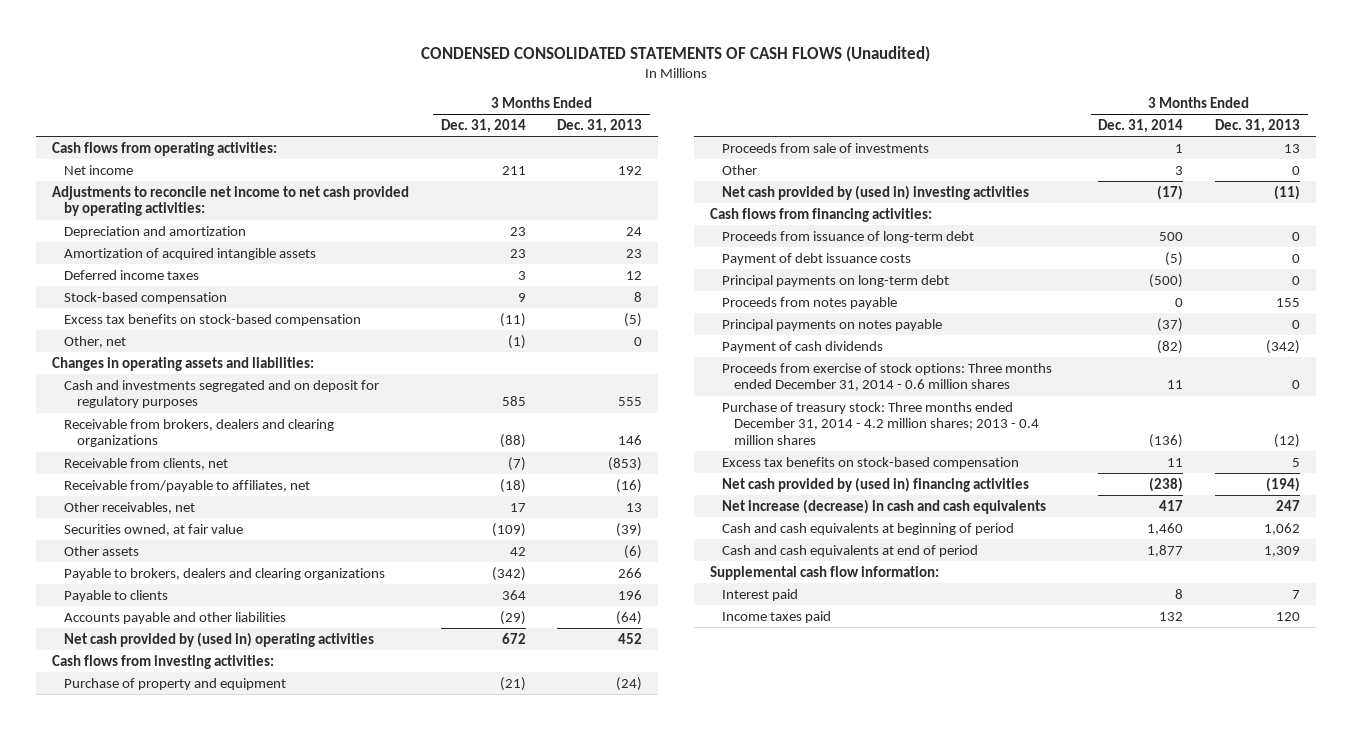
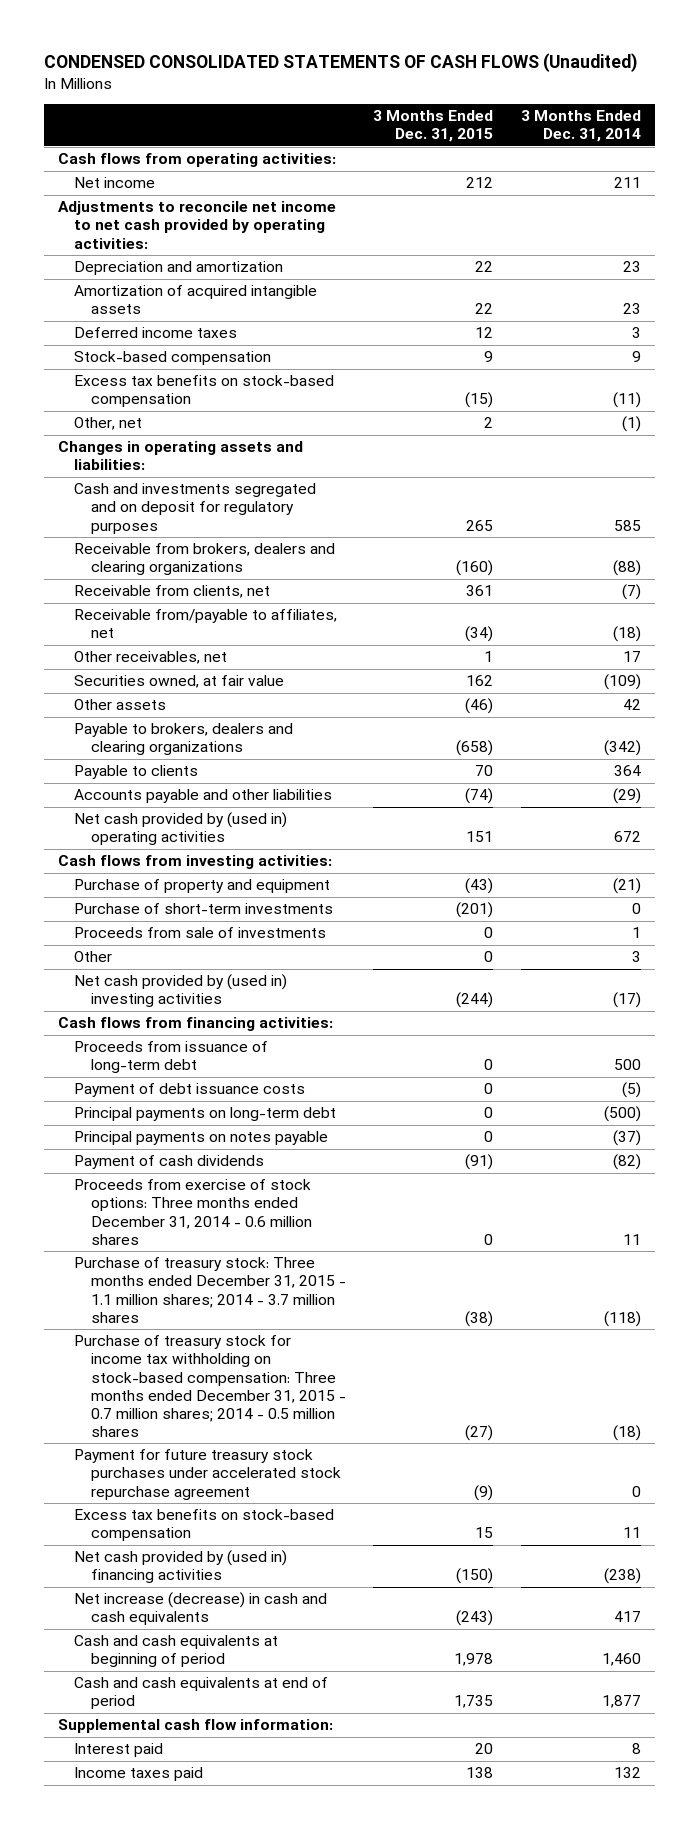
- | 3 Months Ended Dec. 31, 2014 | 3 Months Ended Dec. 31, 2013
+ | 3 Months Ended Dec. 31, 2015 | 3 Months Ended Dec. 31, 2014
+ Purchase of short-term investments | (201) | 0
- Proceeds from notes payable | 0 | 155
- Purchase of treasury stock: Three months ended December 31, 2014 - 4.2 million shares; 2013 - 0.4 million shares | (136) | (12)
+ Purchase of treasury stock: Three months ended December 31, 2015 - 1.1 million shares; 2014 - 3.7 million shares | (38) | (118)
+ Purchase of treasury stock for income tax withholding on stock-based compensation: Three months ended December 31, 2015 - 0.7 million shares; 2014 - 0.5 million shares | (27) | (18)
+ Payment for future treasury stock purchases under accelerated stock repurchase agreement | (9) | 0

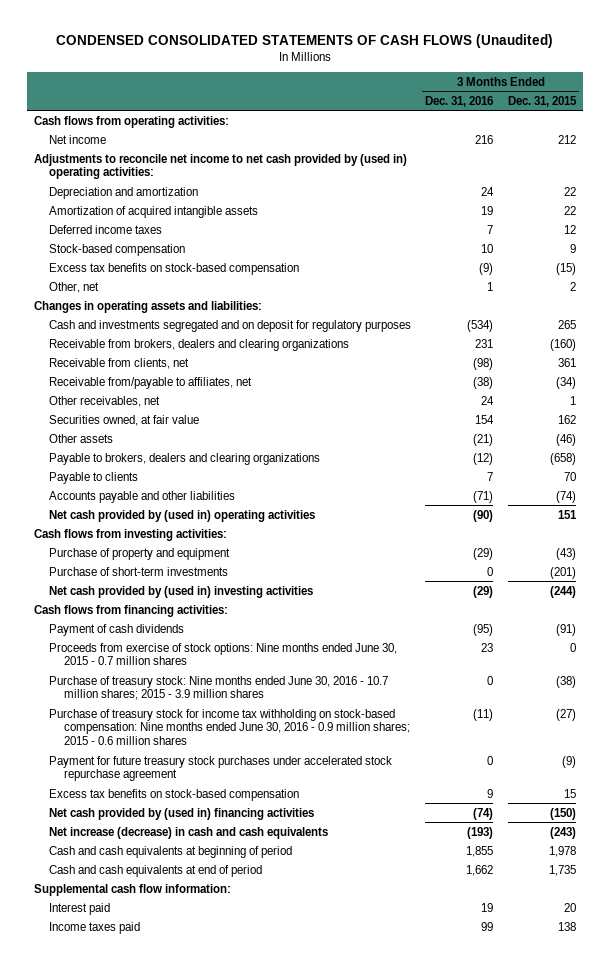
- | 3 Months Ended Dec. 31, 2015 | 3 Months Ended Dec. 31, 2014
+ | 3 Months Ended Dec. 31, 2016 | 3 Months Ended Dec. 31, 2015
- Adjustments to reconcile net income to net cash provided by operating activities:
+ Adjustments to reconcile net income to net cash provided by (used in) operating activities:
- Proceeds from sale of investments | 0 | 1
- Other | 0 | 3
- Proceeds from issuance of long-term debt | 0 | 500
- Payment of debt issuance costs | 0 | (5)
- Principal payments on long-term debt | 0 | (500)
- Principal payments on notes payable | 0 | (37)
- Proceeds from exercise of stock options: Three months ended December 31, 2014 - 0.6 million shares | 0 | 11
- Purchase of treasury stock: Three months ended December 31, 2015 - 1.1 million shares; 2014 - 3.7 million shares | (38) | (118)
- Purchase of treasury stock for income tax withholding on stock-based compensation: Three months ended December 31, 2015 - 0.7 million shares; 2014 - 0.5 million shares | (27) | (18)
+ Proceeds from exercise of stock options: Nine months ended June 30, 2015 - 0.7 million shares | 23 | 0
+ Purchase of treasury stock: Nine months ended June 30, 2016 - 10.7 million shares; 2015 - 3.9 million shares | 0 | (38)
+ Purchase of treasury stock for income tax withholding on stock-based compensation: Nine months ended June 30, 2016 - 0.9 million shares; 2015 - 0.6 million shares | (11) | (27)

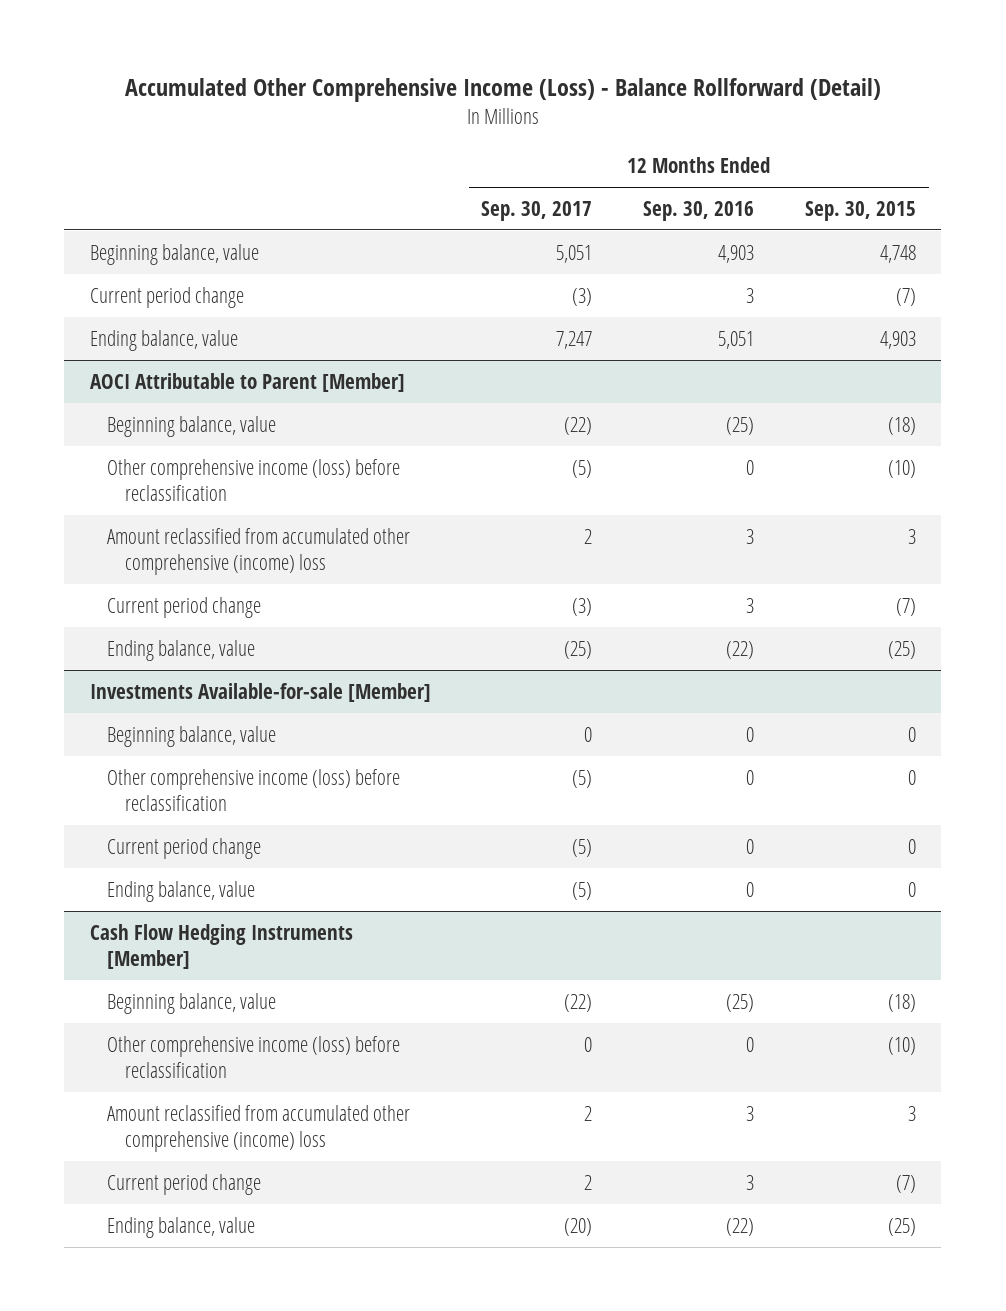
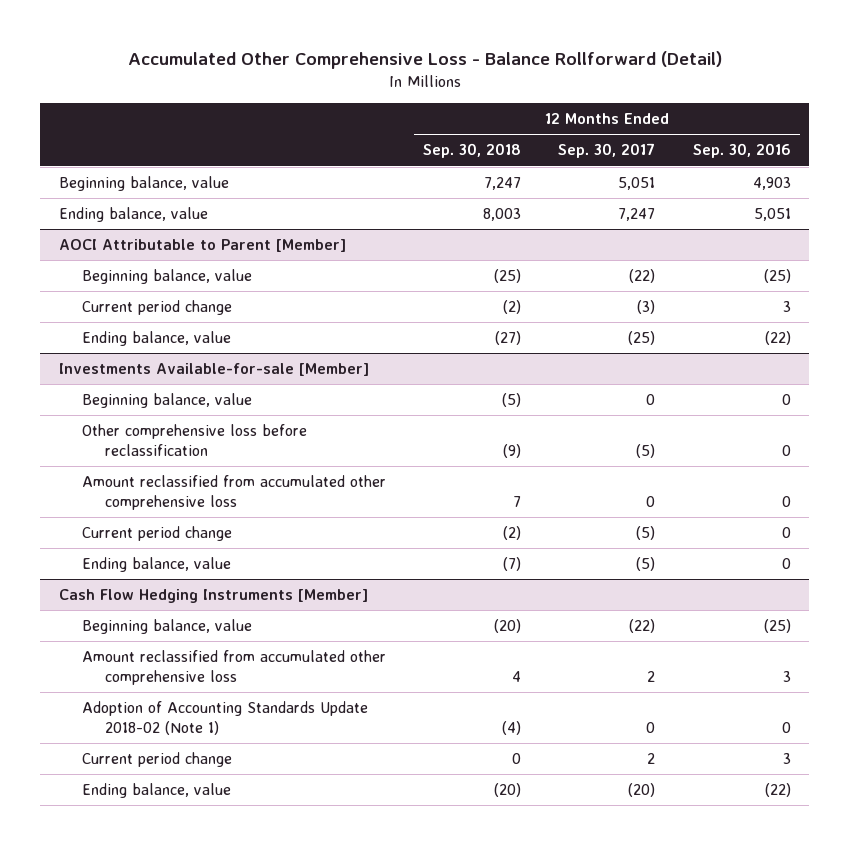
- Accumulated Other Comprehensive Income (Loss) - Balance Rollforward (Detail)
+ Accumulated Other Comprehensive Loss - Balance Rollforward (Detail)
- | 12 Months Ended Sep. 30, 2017 | 12 Months Ended Sep. 30, 2016 | 12 Months Ended Sep. 30, 2015
+ | 12 Months Ended Sep. 30, 2018 | 12 Months Ended Sep. 30, 2017 | 12 Months Ended Sep. 30, 2016
- Current period change | (3) | 3 | (7)
@ AOCI Attributable to Parent [Member]
- Other comprehensive income (loss) before reclassification | (5) | 0 | (10)
- Amount reclassified from accumulated other comprehensive (income) loss | 2 | 3 | 3
@ Investments Available-for-sale [Member]
- Other comprehensive income (loss) before reclassification | (5) | 0 | 0
+ Other comprehensive loss before reclassification | (9) | (5) | 0
+ Amount reclassified from accumulated other comprehensive loss | 7 | 0 | 0
@ Cash Flow Hedging Instruments [Member]
- Other comprehensive income (loss) before reclassification | 0 | 0 | (10)
- Amount reclassified from accumulated other comprehensive (income) loss | 2 | 3 | 3
+ Amount reclassified from accumulated other comprehensive loss | 4 | 2 | 3
+ Adoption of Accounting Standards Update 2018-02 (Note 1) | (4) | 0 | 0

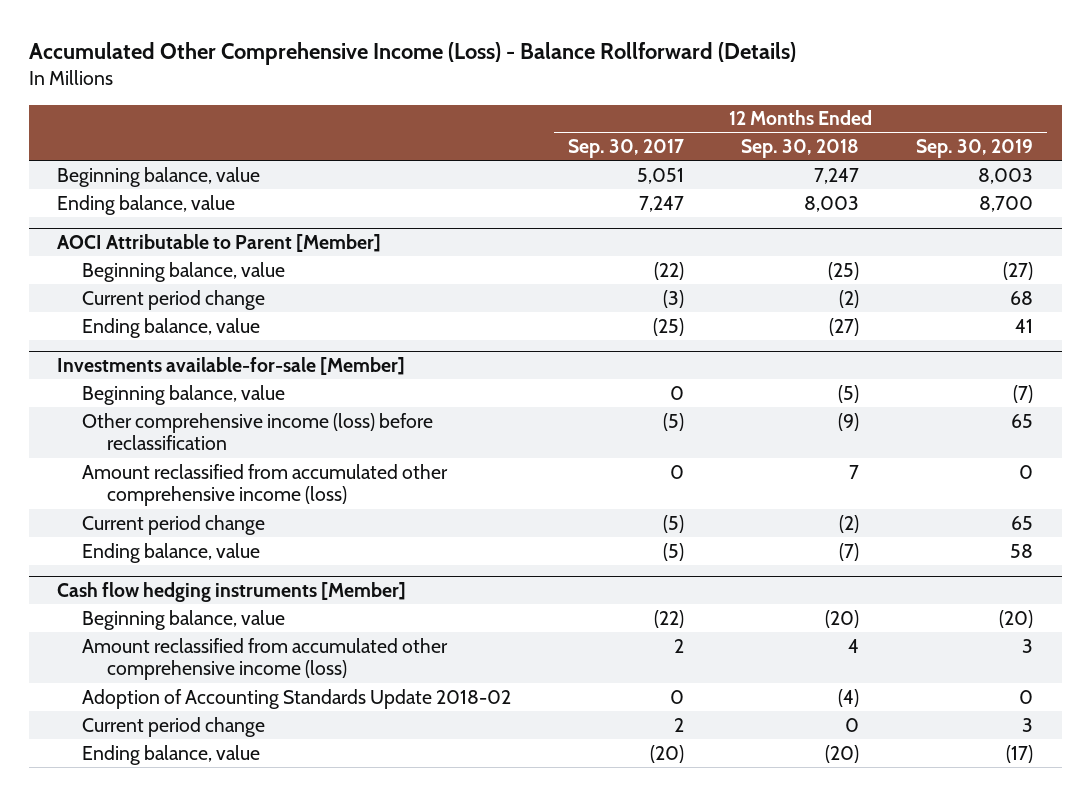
- Accumulated Other Comprehensive Loss - Balance Rollforward (Detail)
+ Accumulated Other Comprehensive Income (Loss) - Balance Rollforward (Details)
- | 12 Months Ended Sep. 30, 2018 | 12 Months Ended Sep. 30, 2017 | 12 Months Ended Sep. 30, 2016
+ | 12 Months Ended Sep. 30, 2017 | 12 Months Ended Sep. 30, 2018 | 12 Months Ended Sep. 30, 2019
- Investments Available-for-sale [Member]
+ Investments available-for-sale [Member]
- Other comprehensive loss before reclassification | (9) | (5) | 0
- Amount reclassified from accumulated other comprehensive loss | 7 | 0 | 0
+ Other comprehensive income (loss) before reclassification | (5) | (9) | 65
+ Amount reclassified from accumulated other comprehensive income (loss) | 0 | 7 | 0
- Cash Flow Hedging Instruments [Member]
+ Cash flow hedging instruments [Member]
- Amount reclassified from accumulated other comprehensive loss | 4 | 2 | 3
- Adoption of Accounting Standards Update 2018-02 (Note 1) | (4) | 0 | 0
+ Amount reclassified from accumulated other comprehensive income (loss) | 2 | 4 | 3
+ Adoption of Accounting Standards Update 2018-02 | 0 | (4) | 0

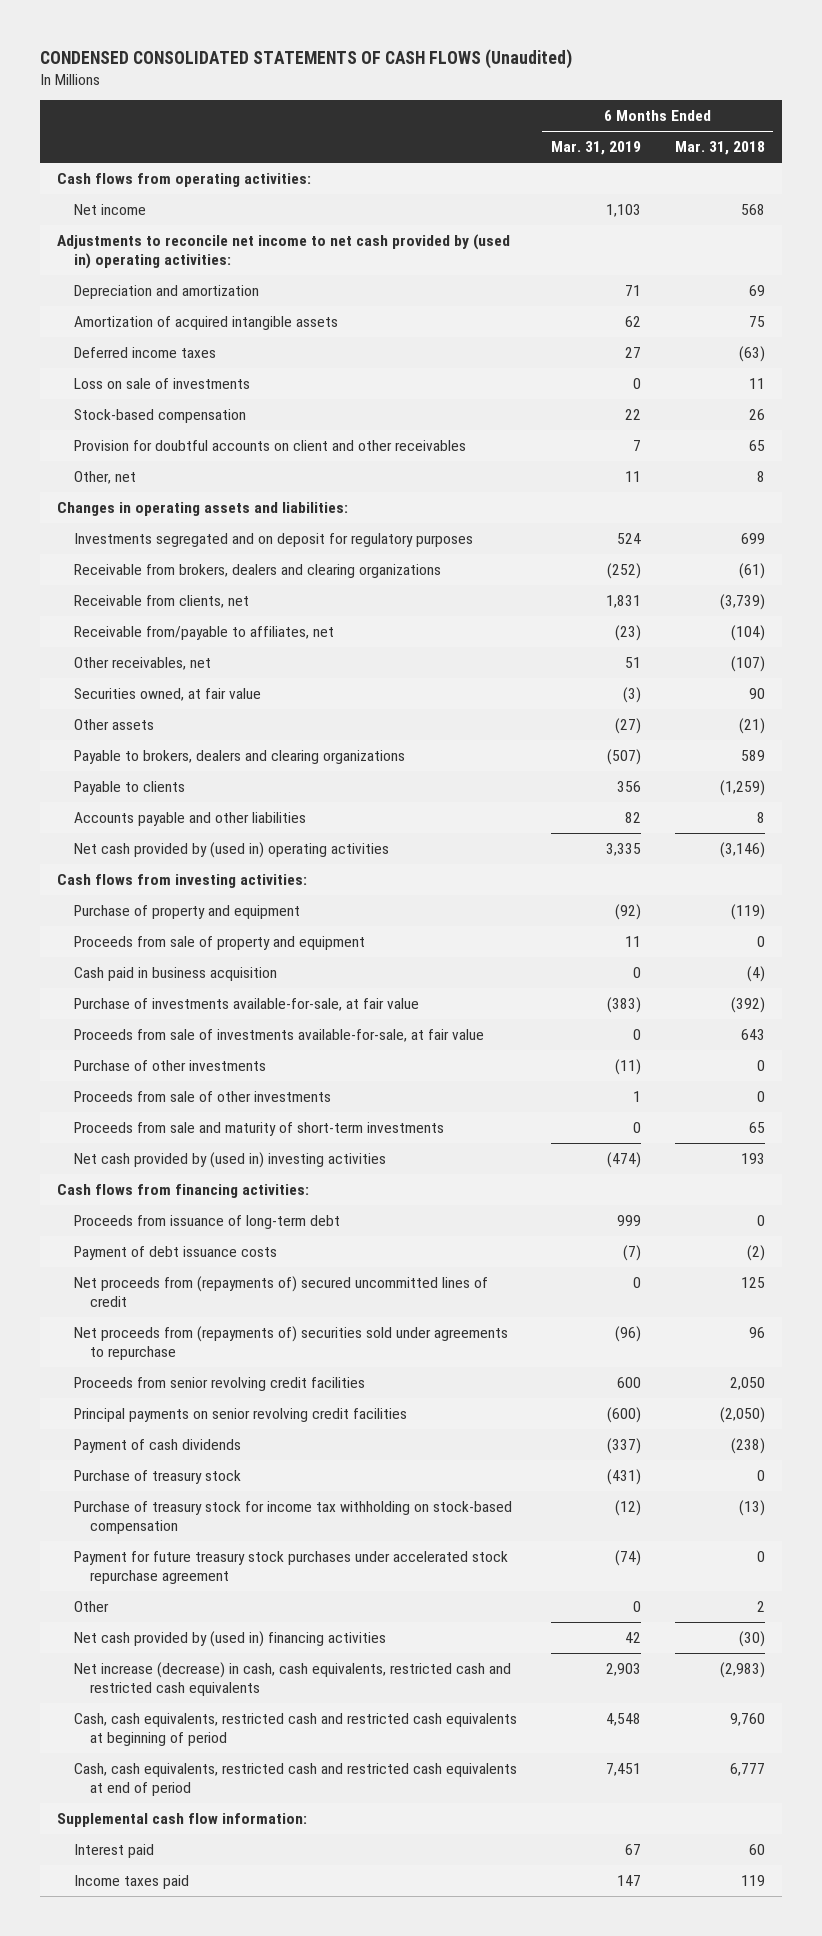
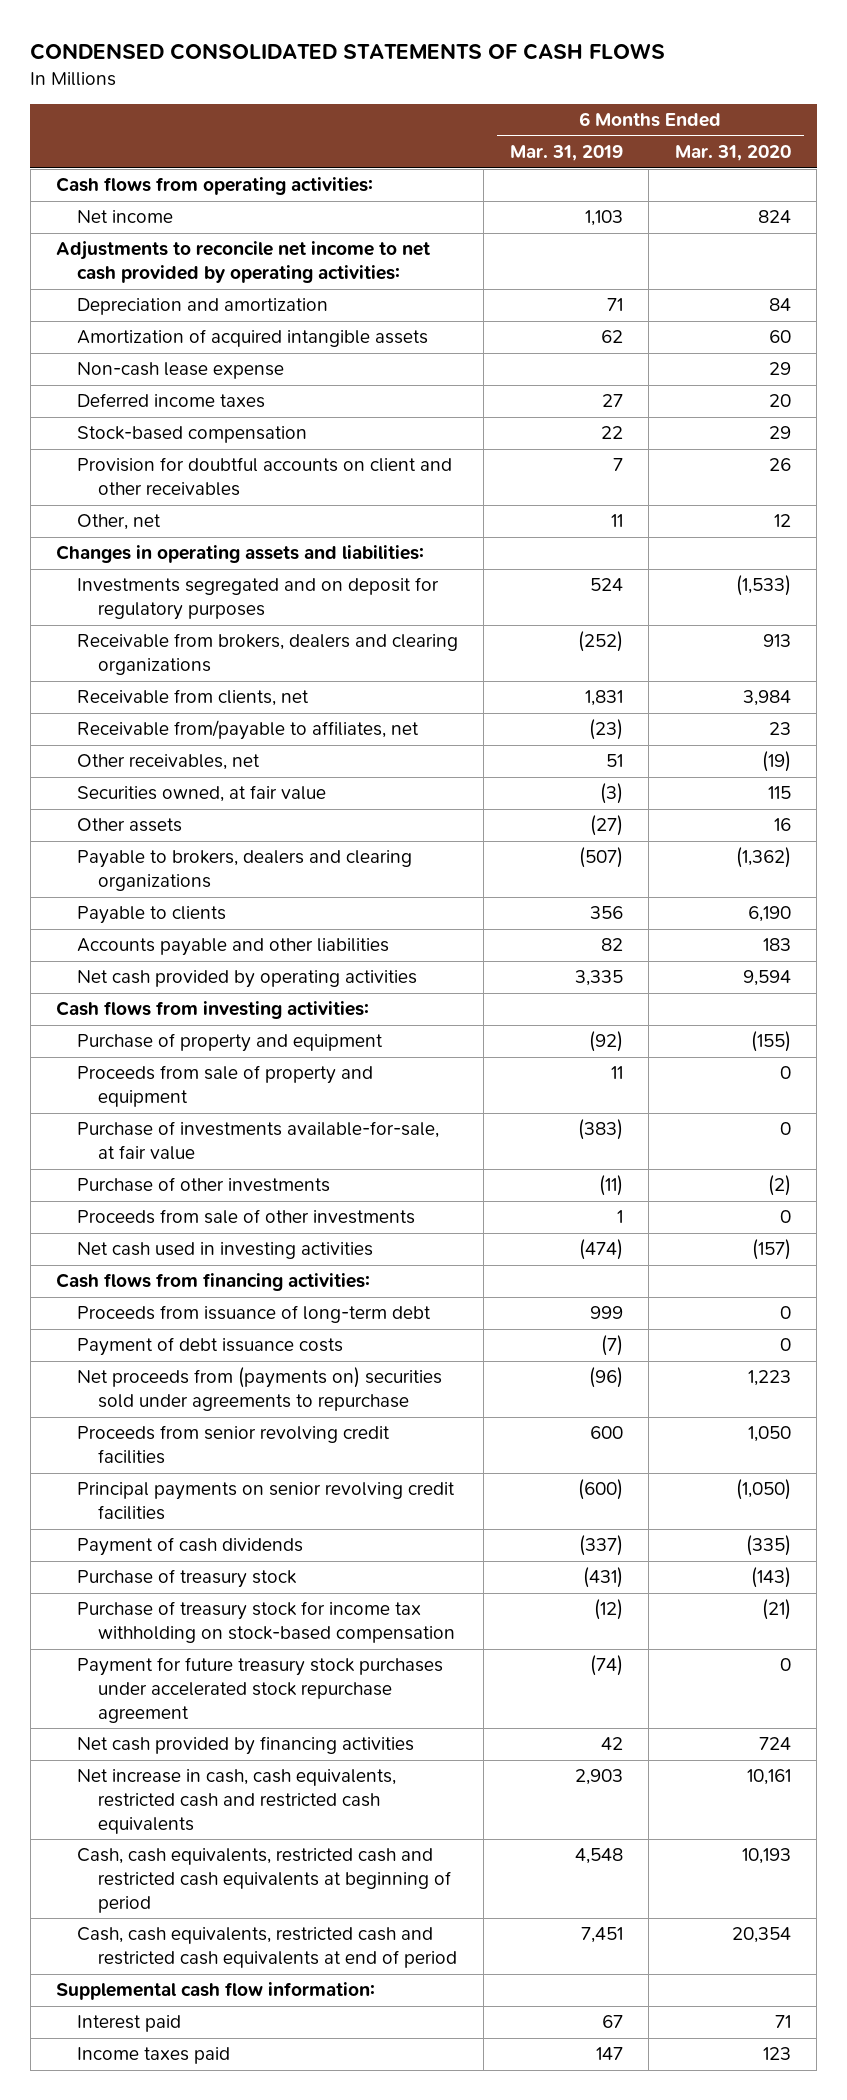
- CONDENSED CONSOLIDATED STATEMENTS OF CASH FLOWS (Unaudited)
+ CONDENSED CONSOLIDATED STATEMENTS OF CASH FLOWS
- | 6 Months Ended Mar. 31, 2019 | 6 Months Ended Mar. 31, 2018
+ | 6 Months Ended Mar. 31, 2019 | 6 Months Ended Mar. 31, 2020
- Adjustments to reconcile net income to net cash provided by (used in) operating activities:
+ Adjustments to reconcile net income to net cash provided by operating activities:
+ Non-cash lease expense | | 29
- Loss on sale of investments | 0 | 11
- Net cash provided by (used in) operating activities | 3,335 | (3,146)
+ Net cash provided by operating activities | 3,335 | 9,594
- Cash paid in business acquisition | 0 | (4)
- Proceeds from sale of investments available-for-sale, at fair value | 0 | 643
- Proceeds from sale and maturity of short-term investments | 0 | 65
- Net cash provided by (used in) investing activities | (474) | 193
+ Net cash used in investing activities | (474) | (157)
- Net proceeds from (repayments of) secured uncommitted lines of credit | 0 | 125
- Net proceeds from (repayments of) securities sold under agreements to repurchase | (96) | 96
+ Net proceeds from (payments on) securities sold under agreements to repurchase | (96) | 1,223
- Other | 0 | 2
- Net cash provided by (used in) financing activities | 42 | (30)
- Net increase (decrease) in cash, cash equivalents, restricted cash and restricted cash equivalents | 2,903 | (2,983)
+ Net cash provided by financing activities | 42 | 724
+ Net increase in cash, cash equivalents, restricted cash and restricted cash equivalents | 2,903 | 10,161

